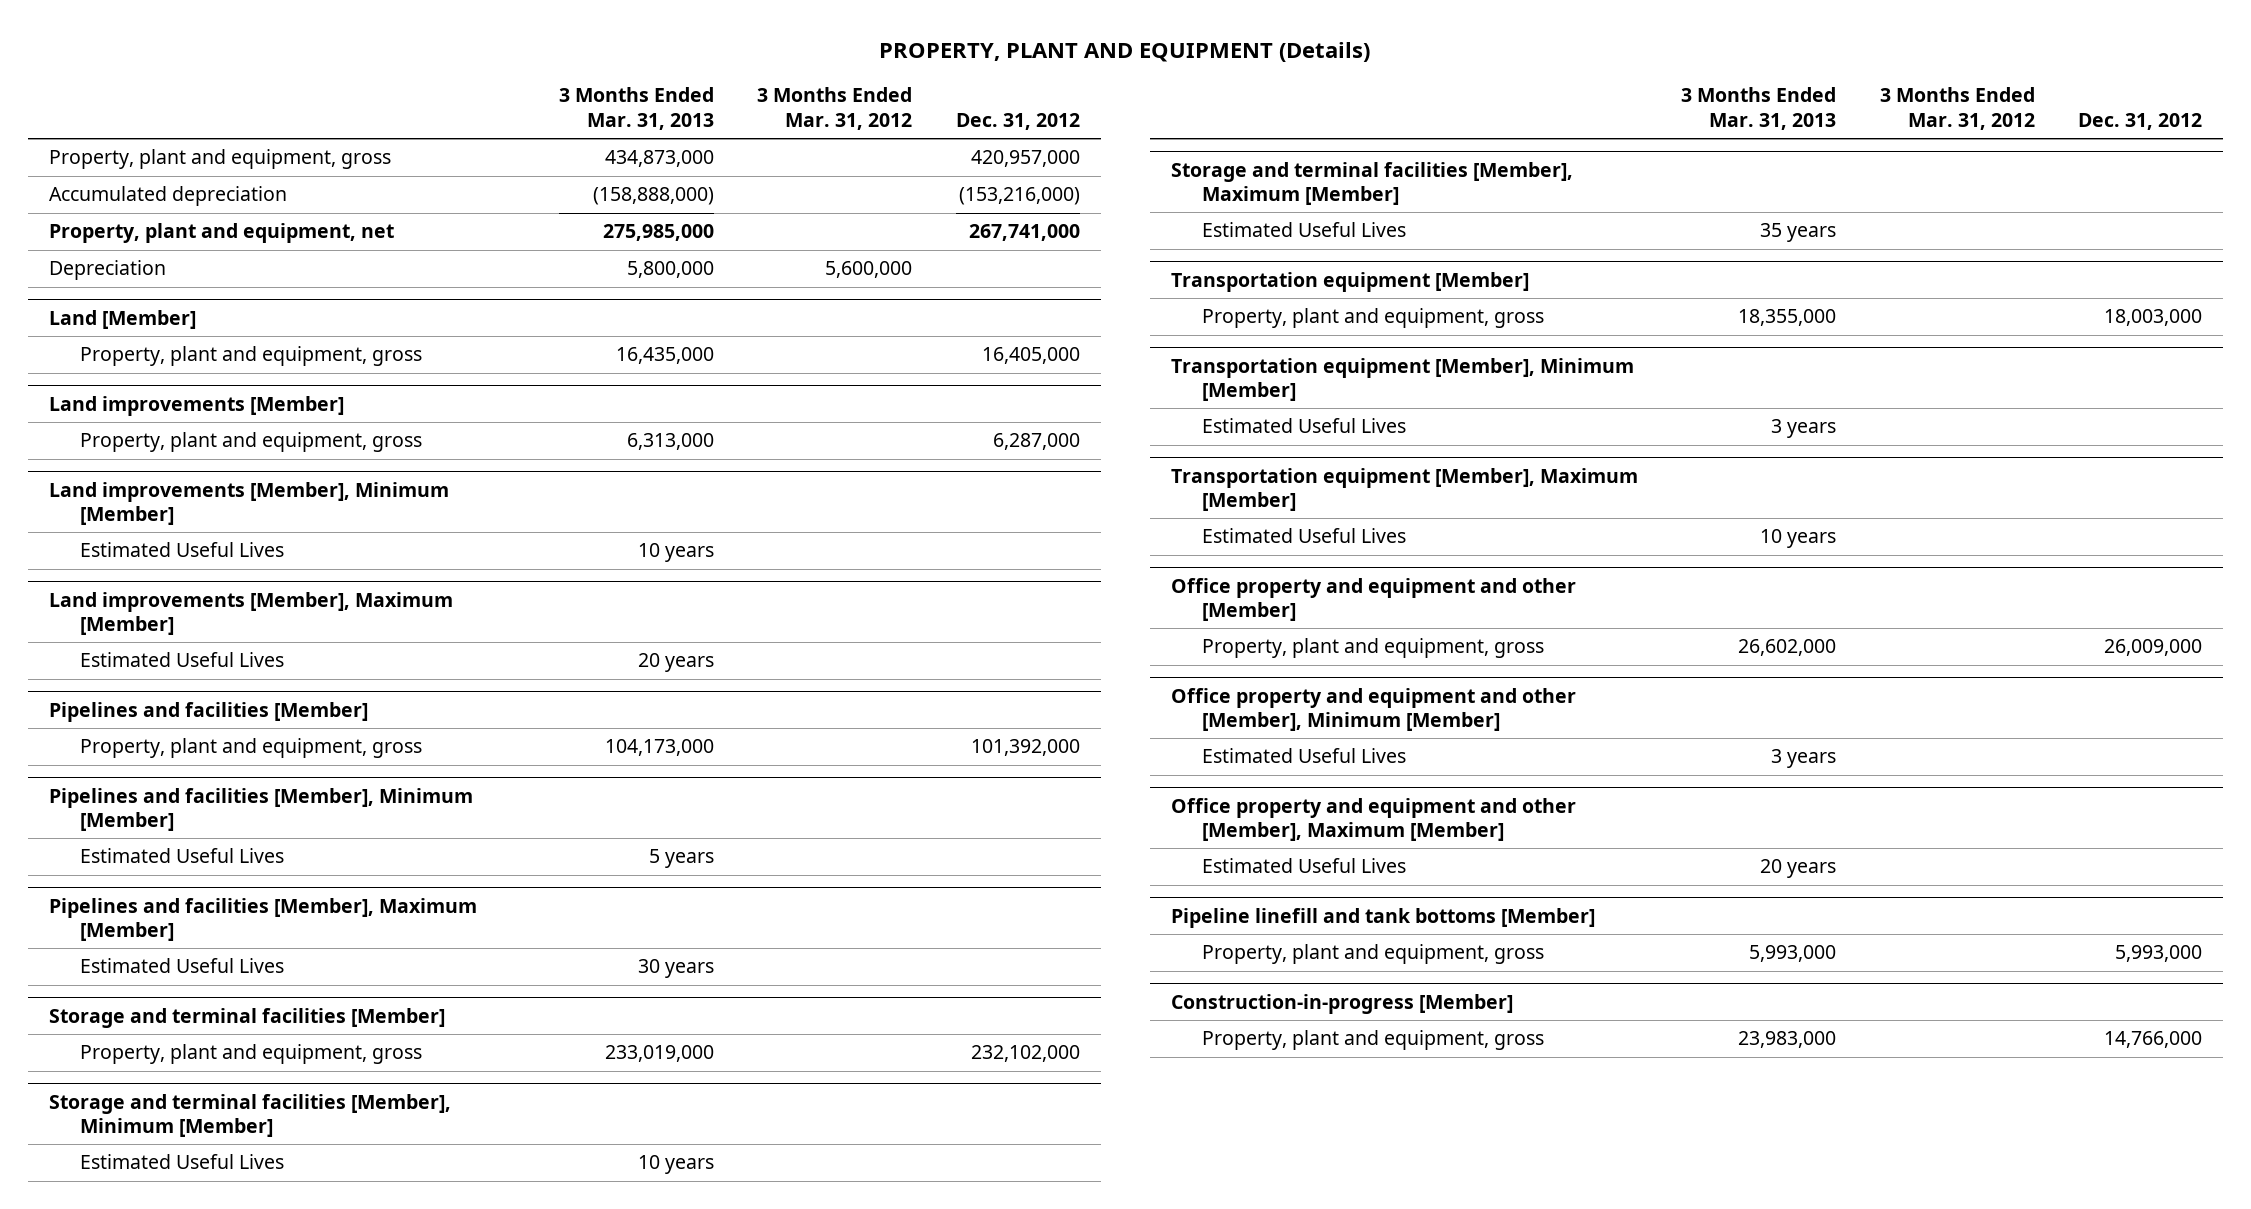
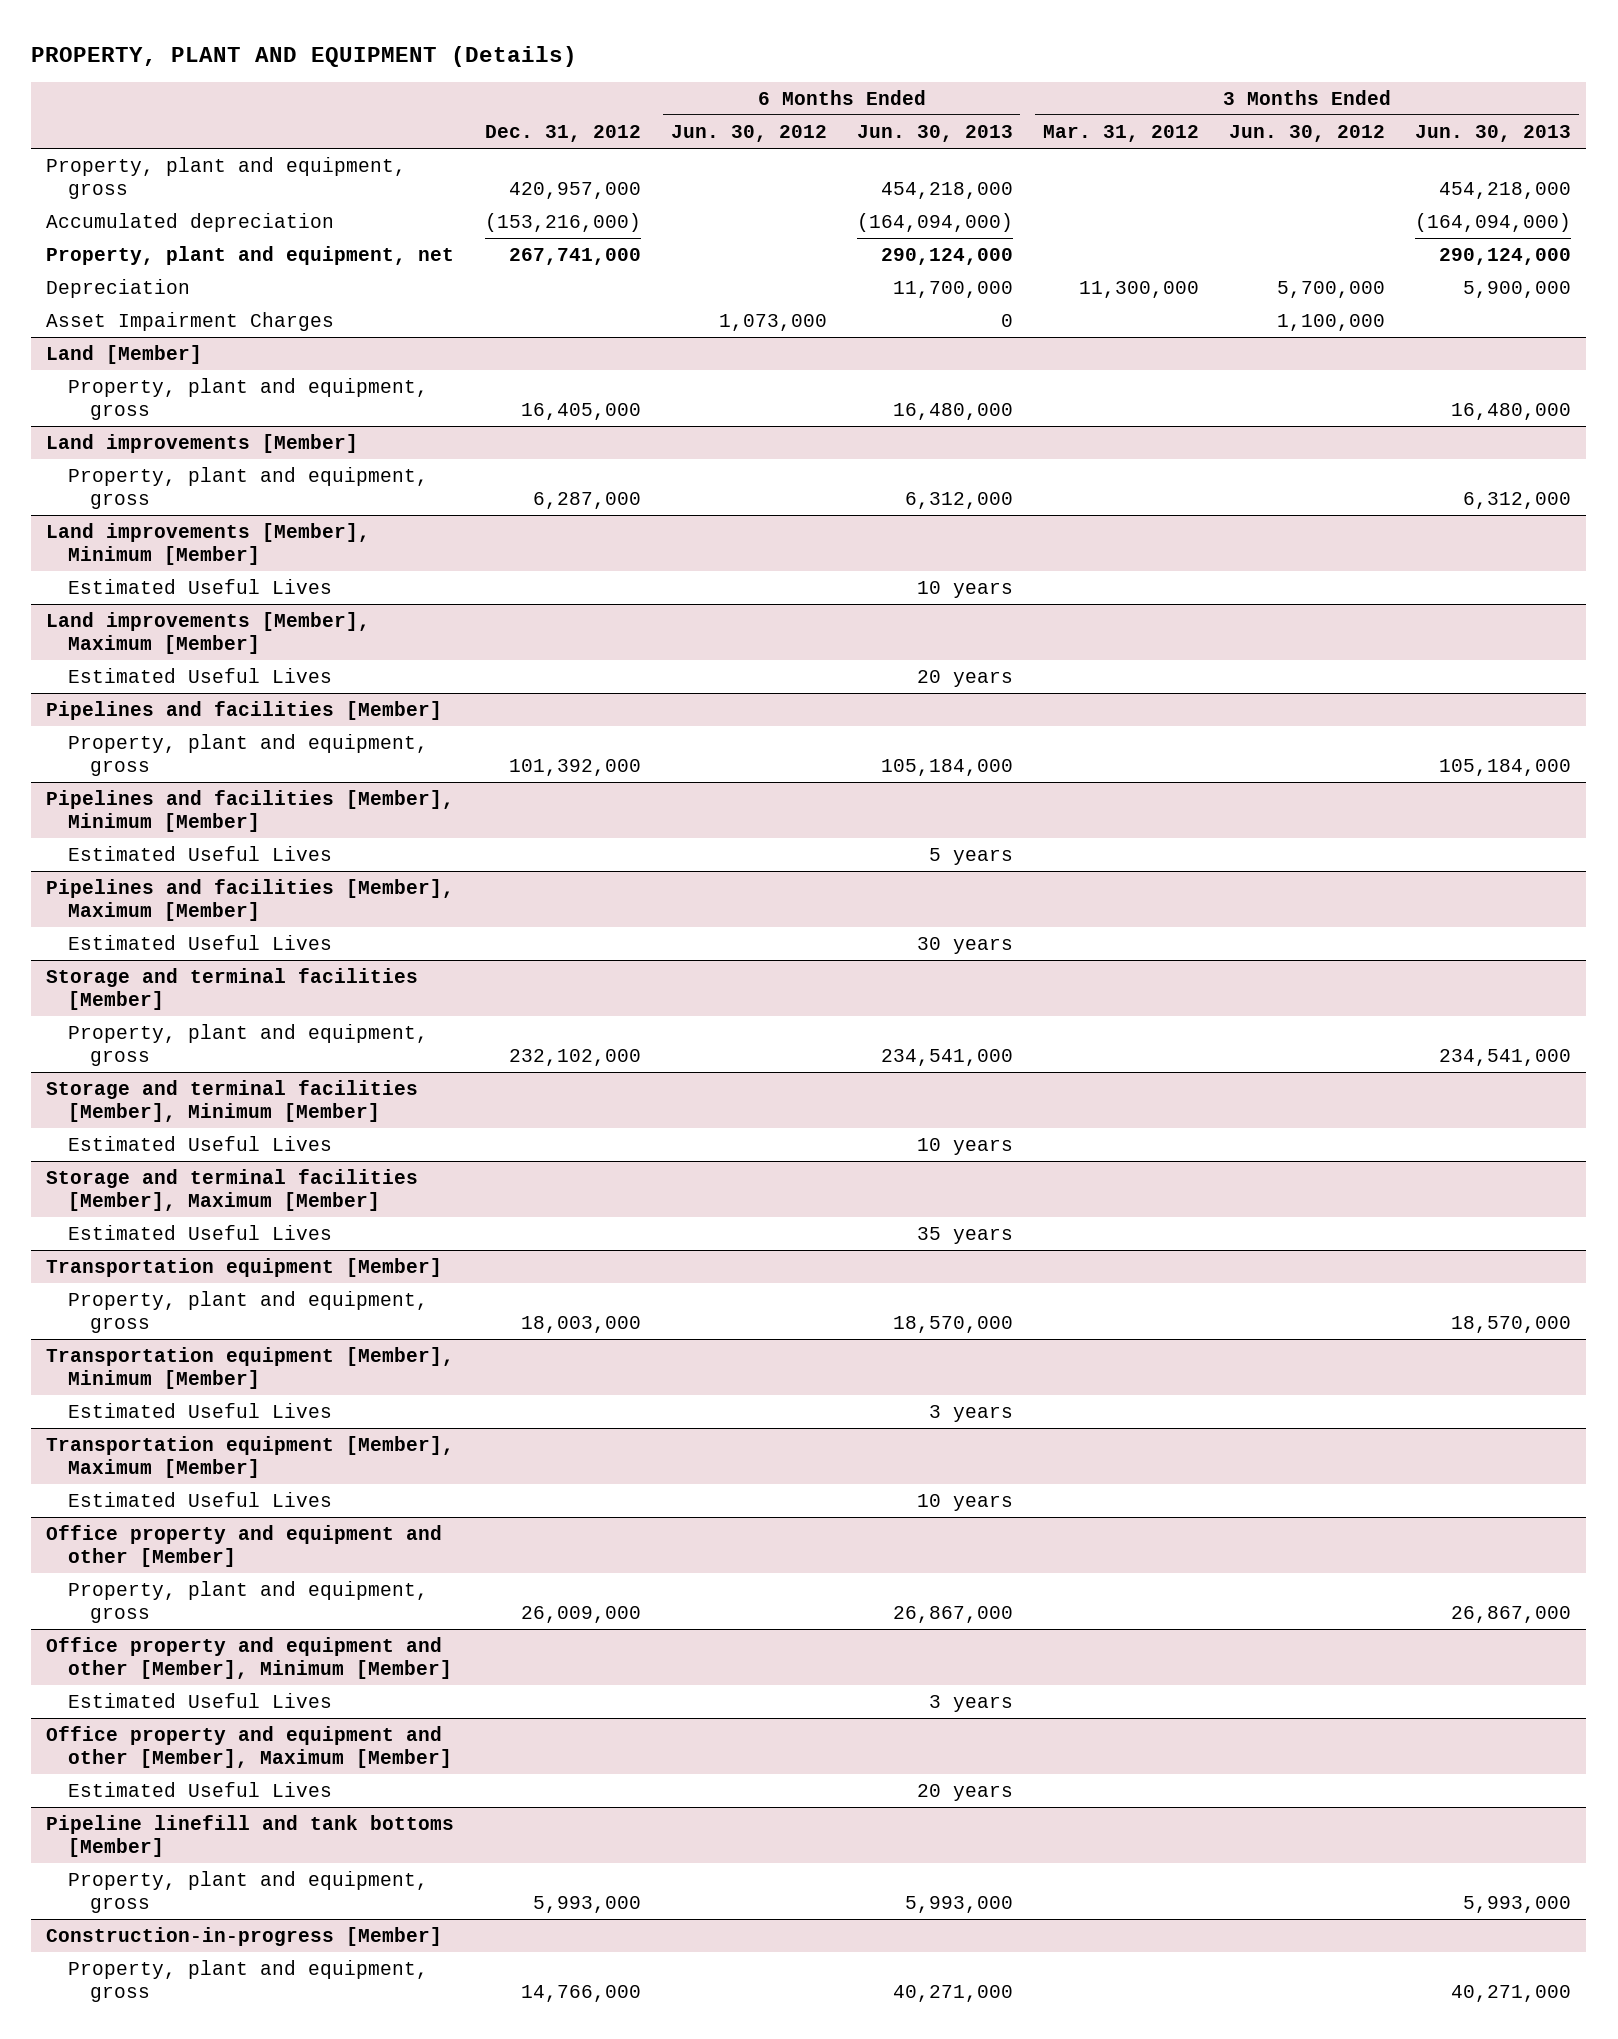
- | 3 Months Ended Mar. 31, 2013 | 3 Months Ended Mar. 31, 2012 | Dec. 31, 2012
+ | Dec. 31, 2012 | 6 Months Ended Jun. 30, 2012 | 6 Months Ended Jun. 30, 2013 | 3 Months Ended Mar. 31, 2012 | 3 Months Ended Jun. 30, 2012 | 3 Months Ended Jun. 30, 2013
- Depreciation | 5,800,000 | 5,600,000 |
+ Depreciation | | | 11,700,000 | 11,300,000 | 5,700,000 | 5,900,000
+ Asset Impairment Charges | | 1,073,000 | 0 | | 1,100,000 |

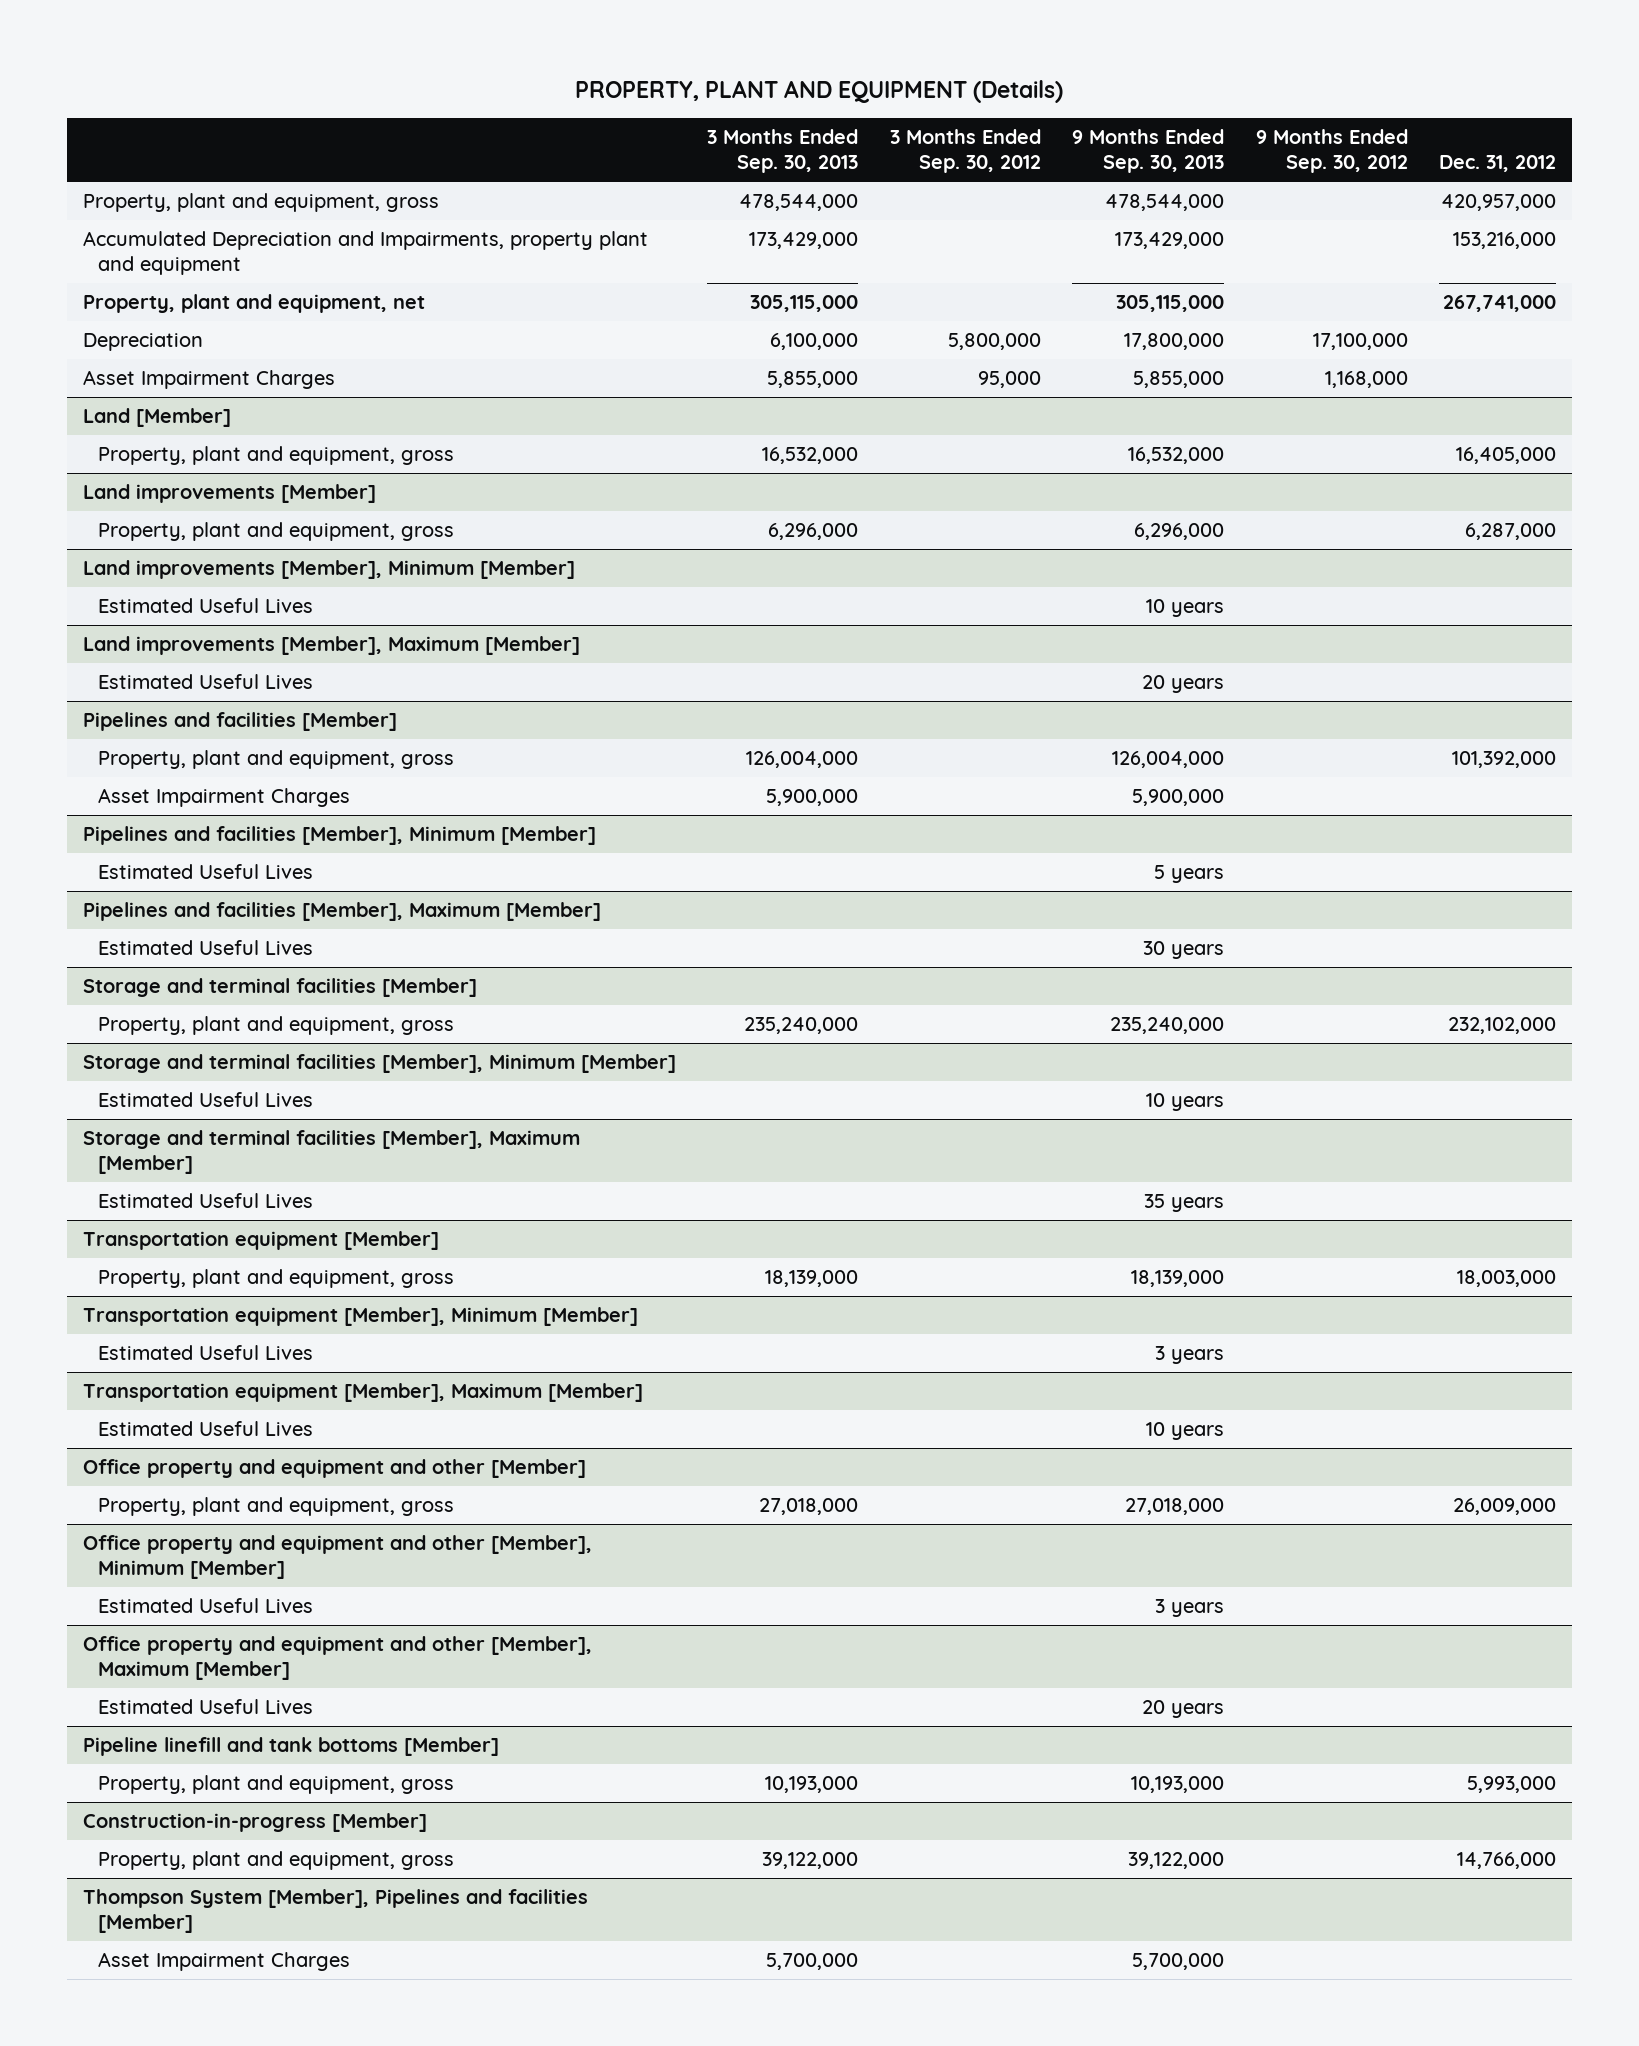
- | Dec. 31, 2012 | 6 Months Ended Jun. 30, 2012 | 6 Months Ended Jun. 30, 2013 | 3 Months Ended Mar. 31, 2012 | 3 Months Ended Jun. 30, 2012 | 3 Months Ended Jun. 30, 2013
+ | 3 Months Ended Sep. 30, 2013 | 3 Months Ended Sep. 30, 2012 | 9 Months Ended Sep. 30, 2013 | 9 Months Ended Sep. 30, 2012 | Dec. 31, 2012
- Accumulated depreciation | (153,216,000) | | (164,094,000) | | | (164,094,000)
+ Accumulated Depreciation and Impairments, property plant and equipment | 173,429,000 | | 173,429,000 | | 153,216,000
@ Pipelines and facilities [Member]
+ Asset Impairment Charges | 5,900,000 | | 5,900,000 | |
+ Thompson System [Member], Pipelines and facilities [Member]
+ Asset Impairment Charges | 5,700,000 | | 5,700,000 | |

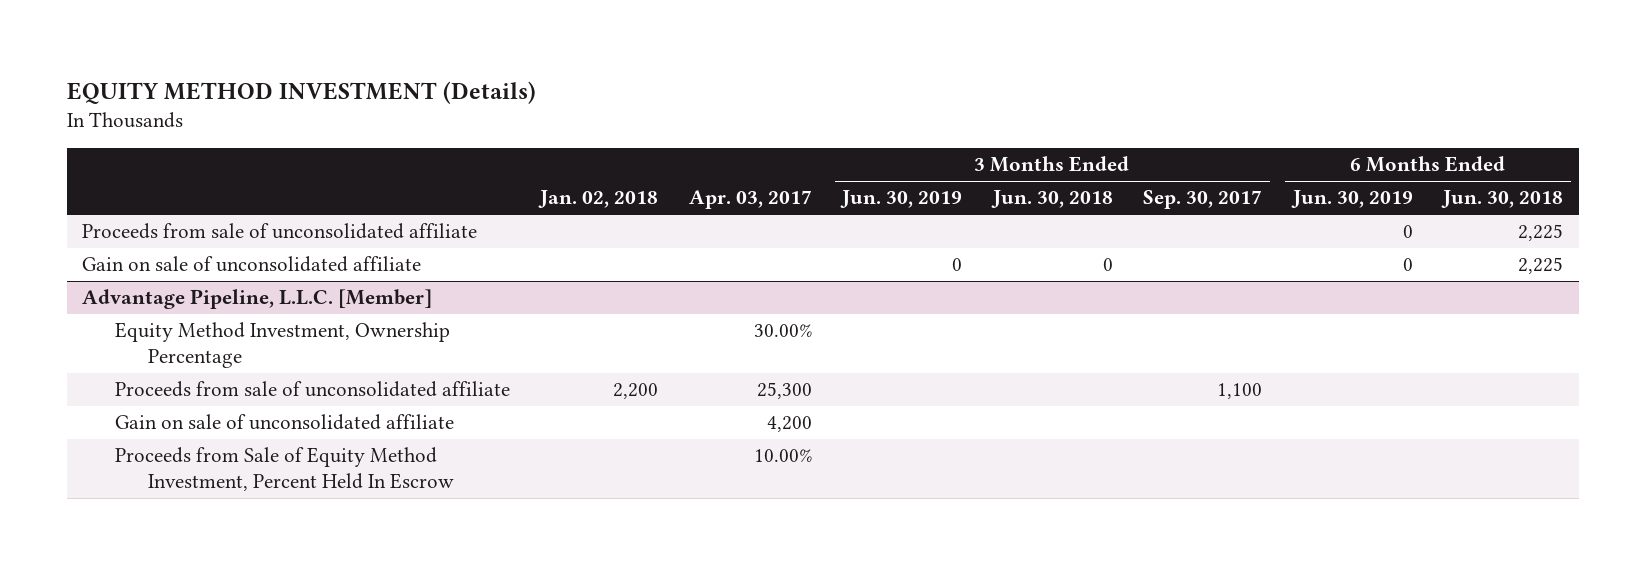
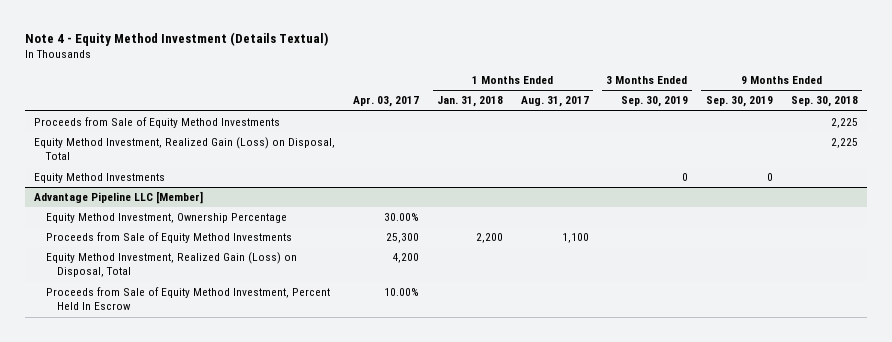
- EQUITY METHOD INVESTMENT (Details)
+ Note 4 - Equity Method Investment (Details Textual)
- | Jan. 02, 2018 | Apr. 03, 2017 | 3 Months Ended Jun. 30, 2019 | 3 Months Ended Jun. 30, 2018 | 3 Months Ended Sep. 30, 2017 | 6 Months Ended Jun. 30, 2019 | 6 Months Ended Jun. 30, 2018
+ | Apr. 03, 2017 | 1 Months Ended Jan. 31, 2018 | 1 Months Ended Aug. 31, 2017 | 3 Months Ended Sep. 30, 2019 | 9 Months Ended Sep. 30, 2019 | 9 Months Ended Sep. 30, 2018
- Proceeds from sale of unconsolidated affiliate | | | | | | 0 | 2,225
- Gain on sale of unconsolidated affiliate | | | 0 | 0 | | 0 | 2,225
- Advantage Pipeline, L.L.C. [Member]
+ Proceeds from Sale of Equity Method Investments | | | | | | 2,225
+ Equity Method Investment, Realized Gain (Loss) on Disposal, Total | | | | | | 2,225
+ Equity Method Investments | | | | 0 | 0 |
+ Advantage Pipeline LLC [Member]
- Proceeds from sale of unconsolidated affiliate | 2,200 | 25,300 | | | 1,100 | |
- Gain on sale of unconsolidated affiliate | | 4,200 | | | | |
+ Proceeds from Sale of Equity Method Investments | 25,300 | 2,200 | 1,100 | | |
+ Equity Method Investment, Realized Gain (Loss) on Disposal, Total | 4,200 | | | | |

